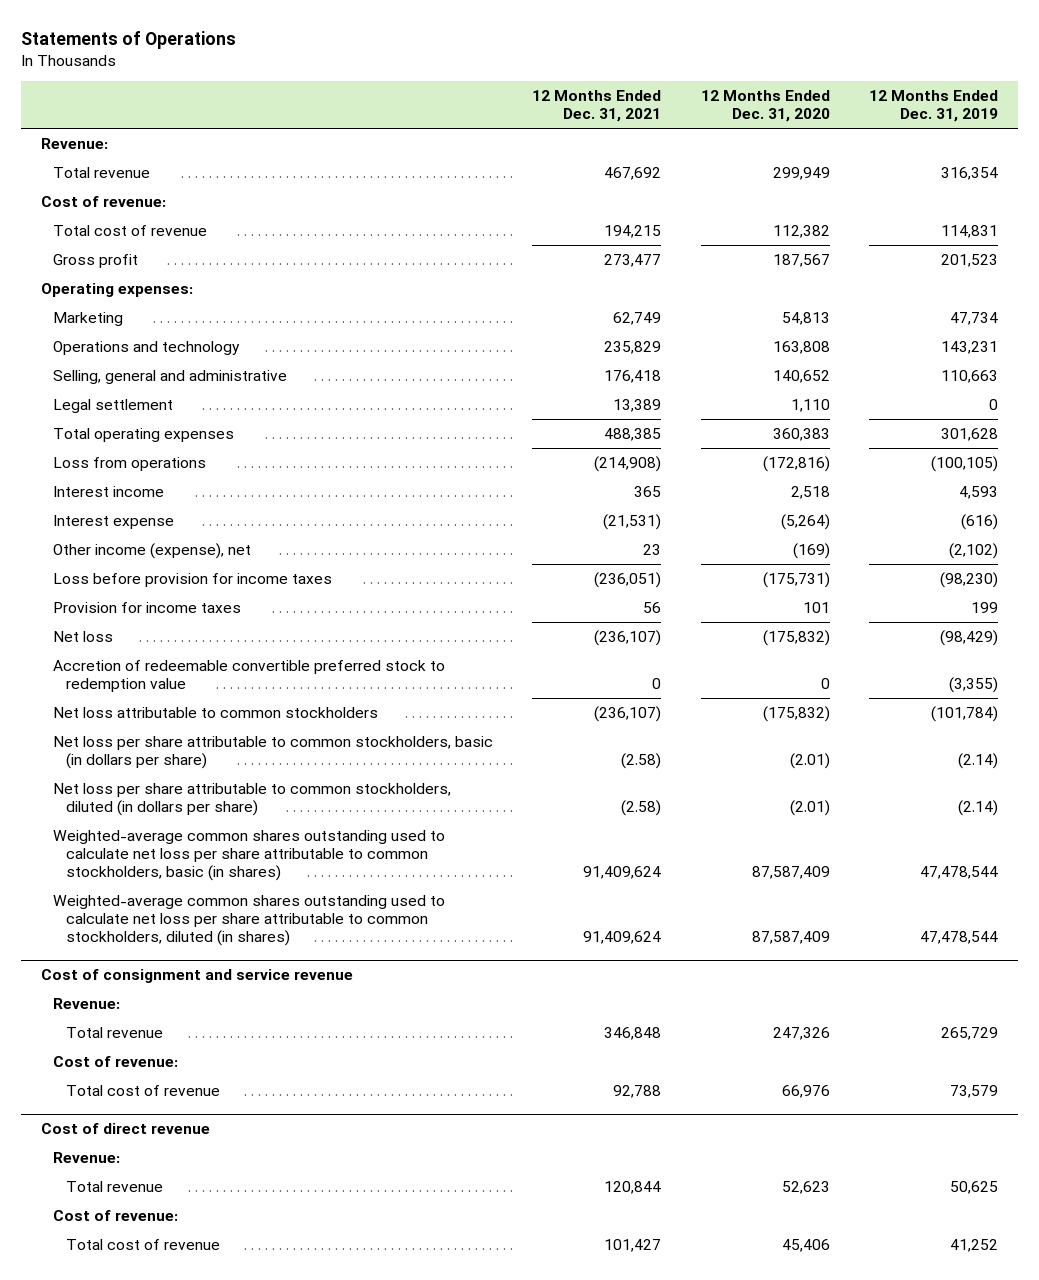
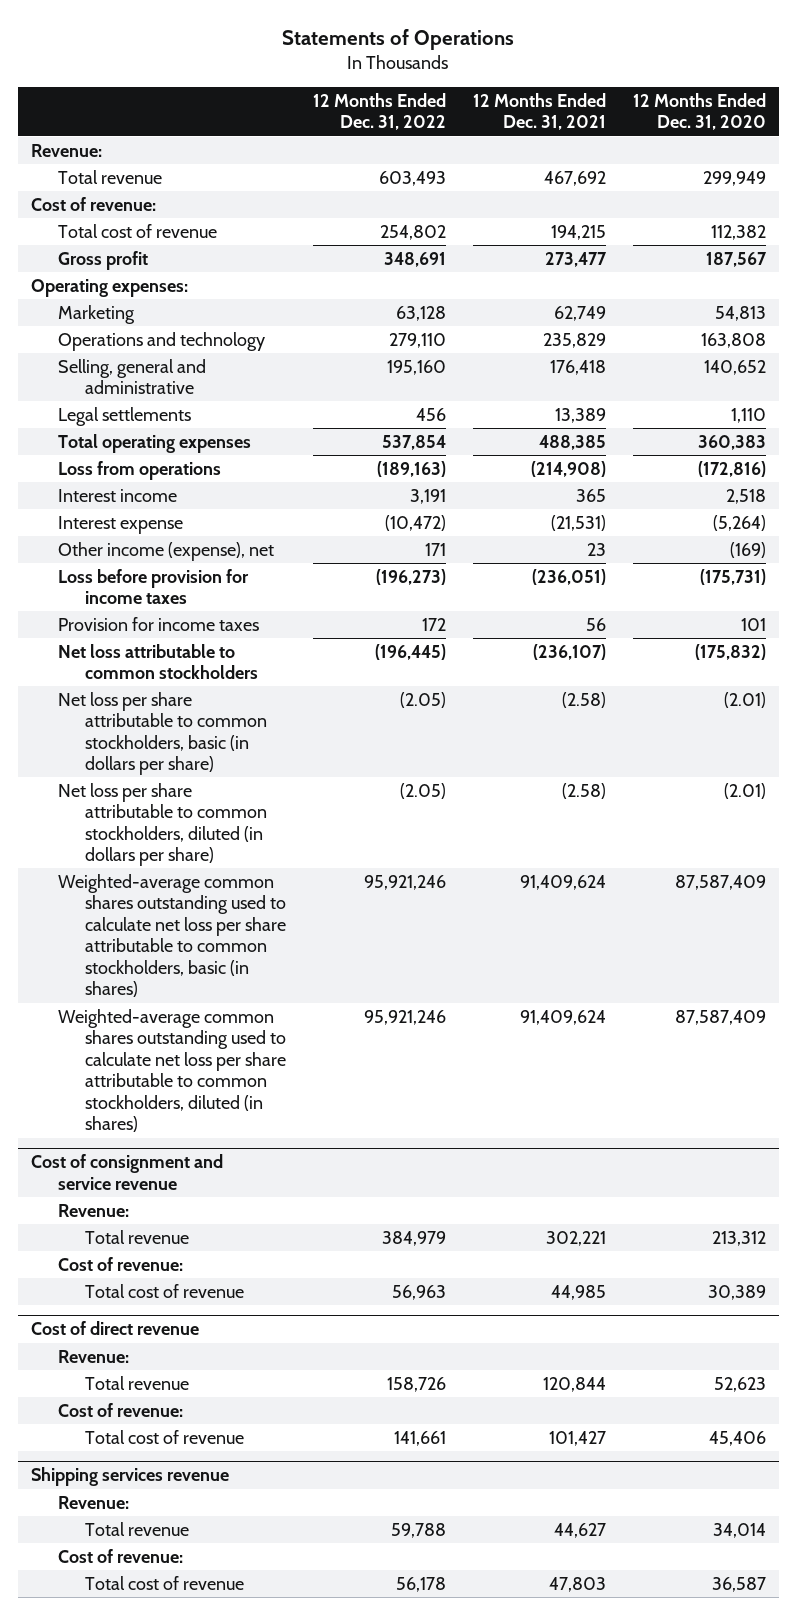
- | 12 Months Ended Dec. 31, 2021 | 12 Months Ended Dec. 31, 2020 | 12 Months Ended Dec. 31, 2019
+ | 12 Months Ended Dec. 31, 2022 | 12 Months Ended Dec. 31, 2021 | 12 Months Ended Dec. 31, 2020
- Legal settlement | 13,389 | 1,110 | 0
+ Legal settlements | 456 | 13,389 | 1,110
- Net loss | (236,107) | (175,832) | (98,429)
- Accretion of redeemable convertible preferred stock to redemption value | 0 | 0 | (3,355)
@ Cost of consignment and service revenue
- Total revenue | 346,848 | 247,326 | 265,729
+ Total revenue | 384,979 | 302,221 | 213,312
- Total cost of revenue | 92,788 | 66,976 | 73,579
+ Total cost of revenue | 56,963 | 44,985 | 30,389
+ Shipping services revenue
+ Revenue:
+ Total revenue | 59,788 | 44,627 | 34,014
+ Cost of revenue:
+ Total cost of revenue | 56,178 | 47,803 | 36,587

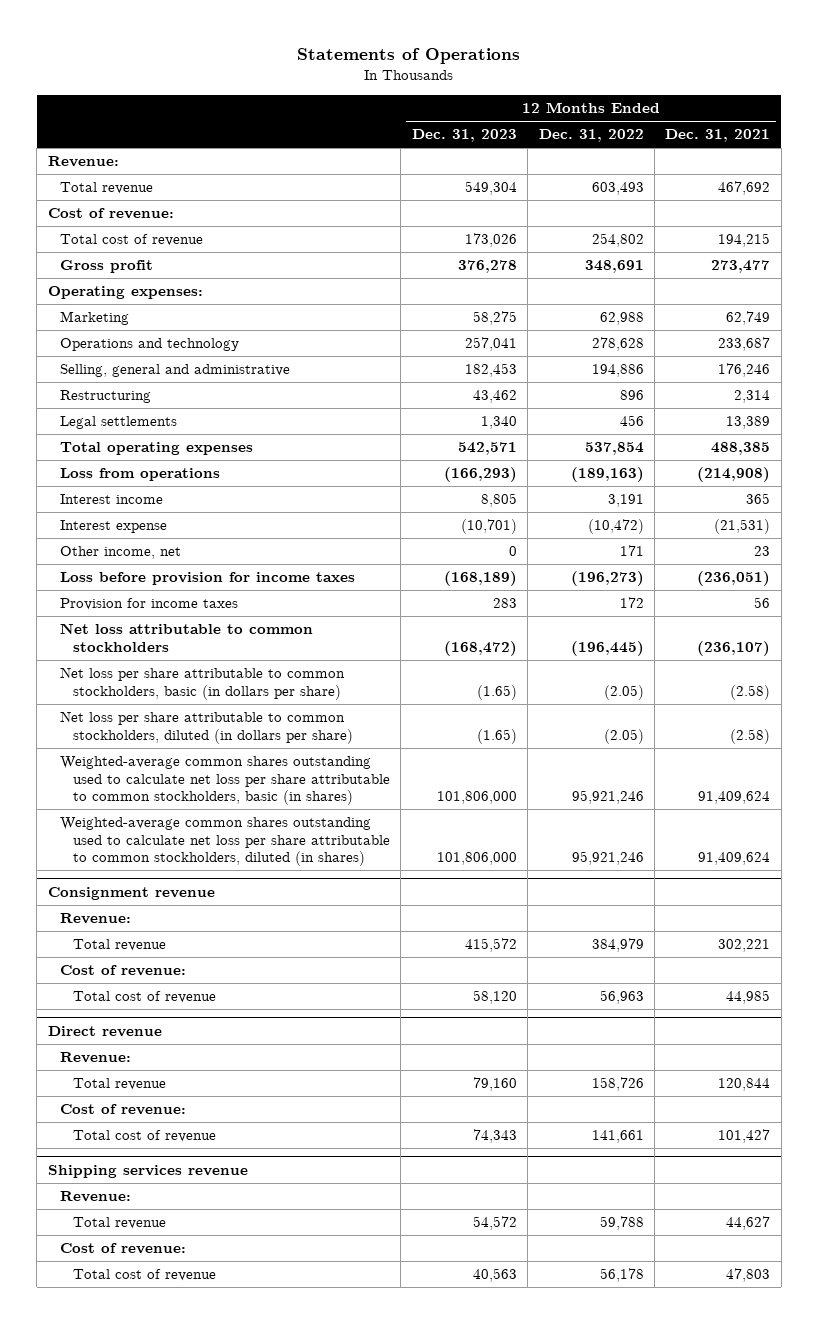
- | 12 Months Ended Dec. 31, 2022 | 12 Months Ended Dec. 31, 2021 | 12 Months Ended Dec. 31, 2020
+ | 12 Months Ended Dec. 31, 2023 | 12 Months Ended Dec. 31, 2022 | 12 Months Ended Dec. 31, 2021
- Marketing | 63,128 | 62,749 | 54,813
- Operations and technology | 279,110 | 235,829 | 163,808
- Selling, general and administrative | 195,160 | 176,418 | 140,652
+ Marketing | 58,275 | 62,988 | 62,749
+ Operations and technology | 257,041 | 278,628 | 233,687
+ Selling, general and administrative | 182,453 | 194,886 | 176,246
+ Restructuring | 43,462 | 896 | 2,314
- Other income (expense), net | 171 | 23 | (169)
+ Other income, net | 0 | 171 | 23
- Cost of consignment and service revenue
+ Consignment revenue
- Cost of direct revenue
+ Direct revenue

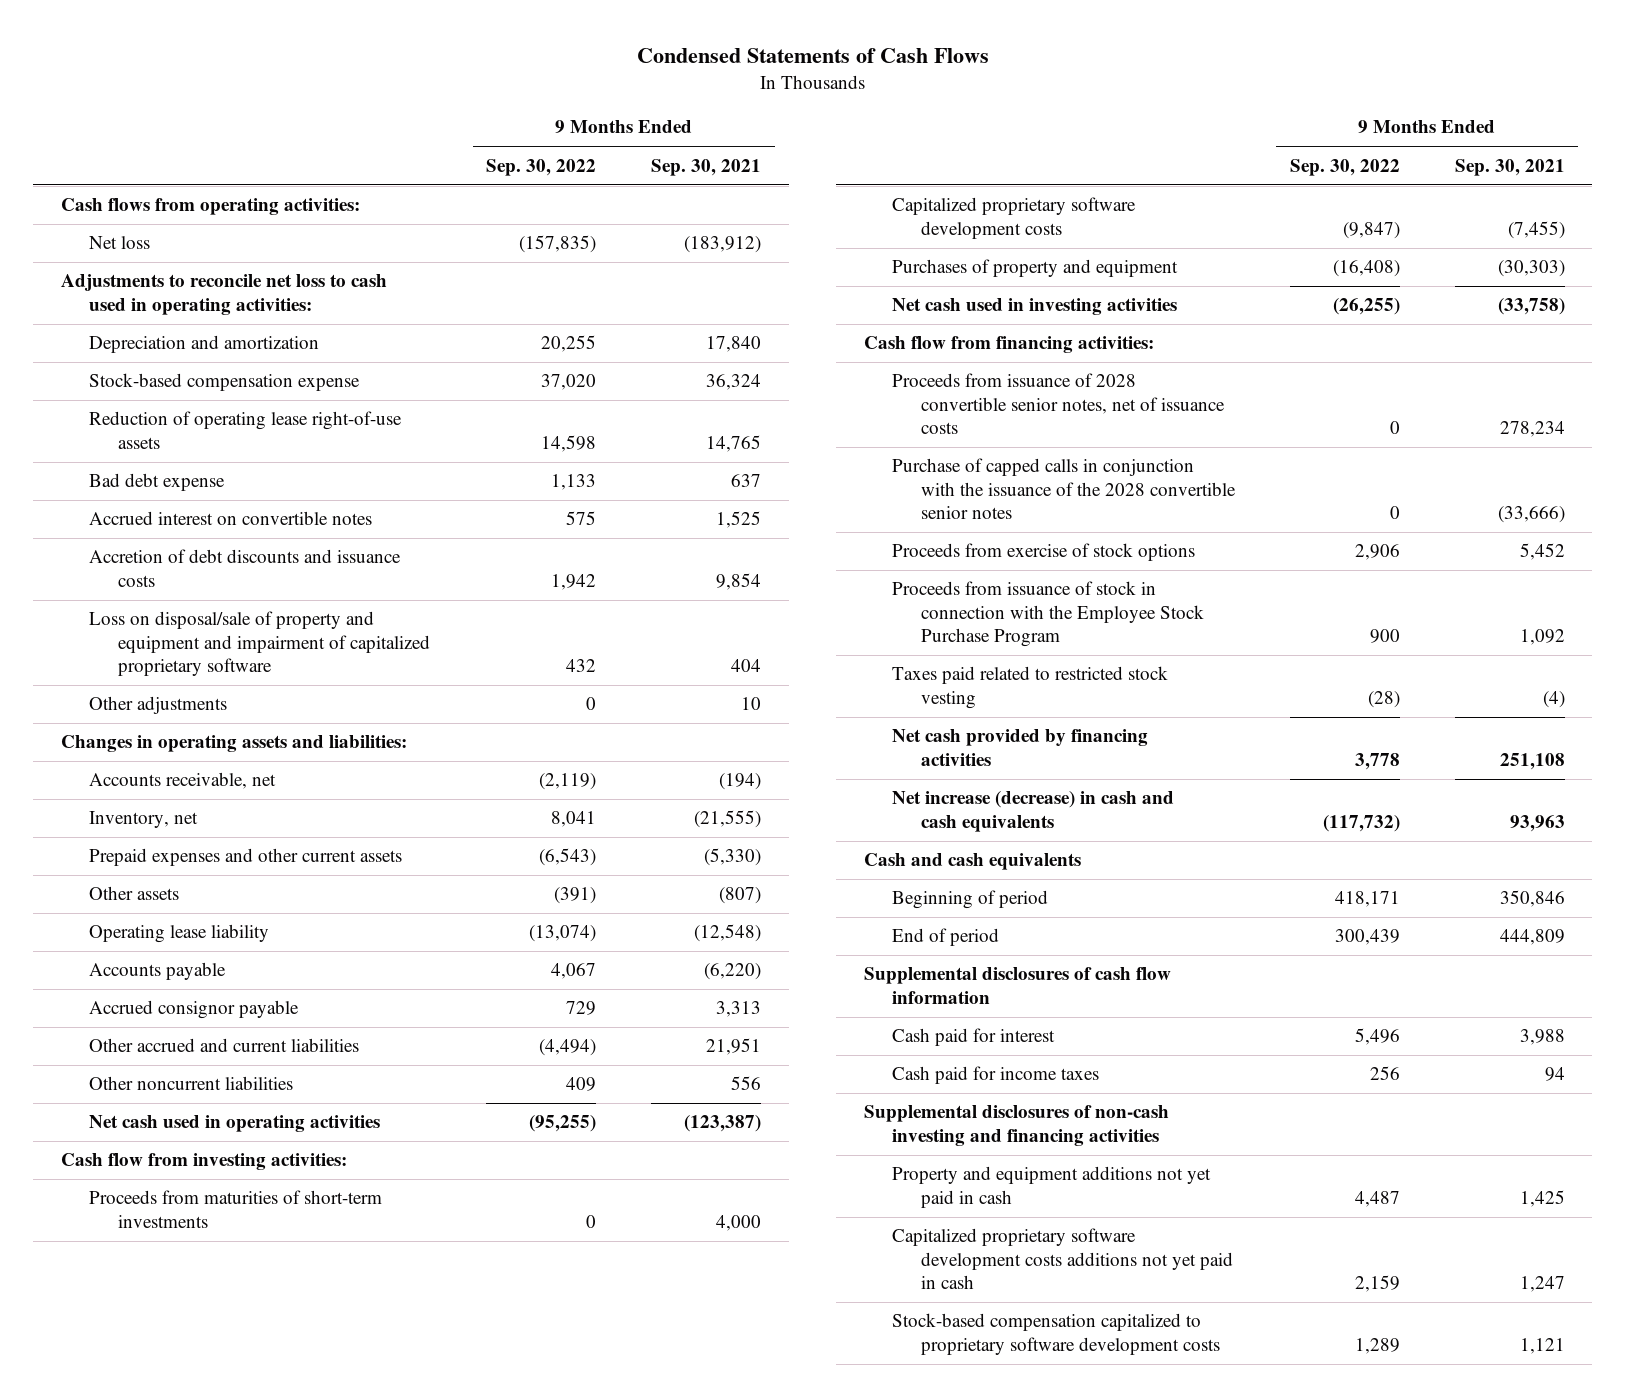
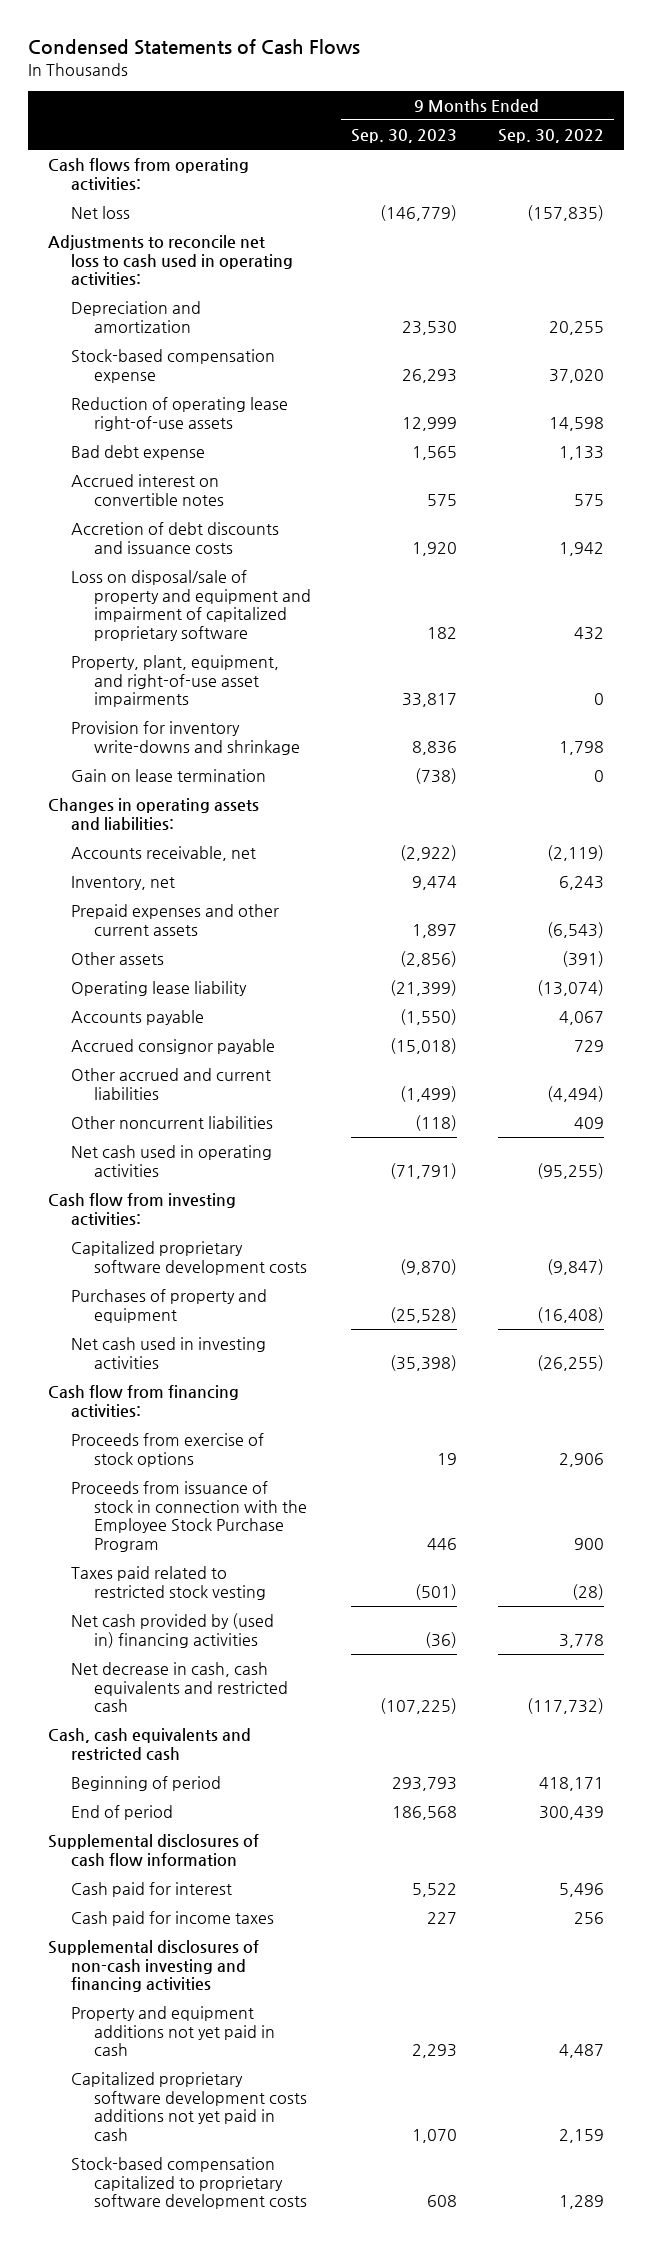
- | 9 Months Ended Sep. 30, 2022 | 9 Months Ended Sep. 30, 2021
+ | 9 Months Ended Sep. 30, 2023 | 9 Months Ended Sep. 30, 2022
- Other adjustments | 0 | 10
+ Property, plant, equipment, and right-of-use asset impairments | 33,817 | 0
+ Provision for inventory write-downs and shrinkage | 8,836 | 1,798
+ Gain on lease termination | (738) | 0
- Inventory, net | 8,041 | (21,555)
+ Inventory, net | 9,474 | 6,243
- Proceeds from maturities of short-term investments | 0 | 4,000
- Proceeds from issuance of 2028 convertible senior notes, net of issuance costs | 0 | 278,234
- Purchase of capped calls in conjunction with the issuance of the 2028 convertible senior notes | 0 | (33,666)
- Net cash provided by financing activities | 3,778 | 251,108
- Net increase (decrease) in cash and cash equivalents | (117,732) | 93,963
- Cash and cash equivalents
+ Net cash provided by (used in) financing activities | (36) | 3,778
+ Net decrease in cash, cash equivalents and restricted cash | (107,225) | (117,732)
+ Cash, cash equivalents and restricted cash

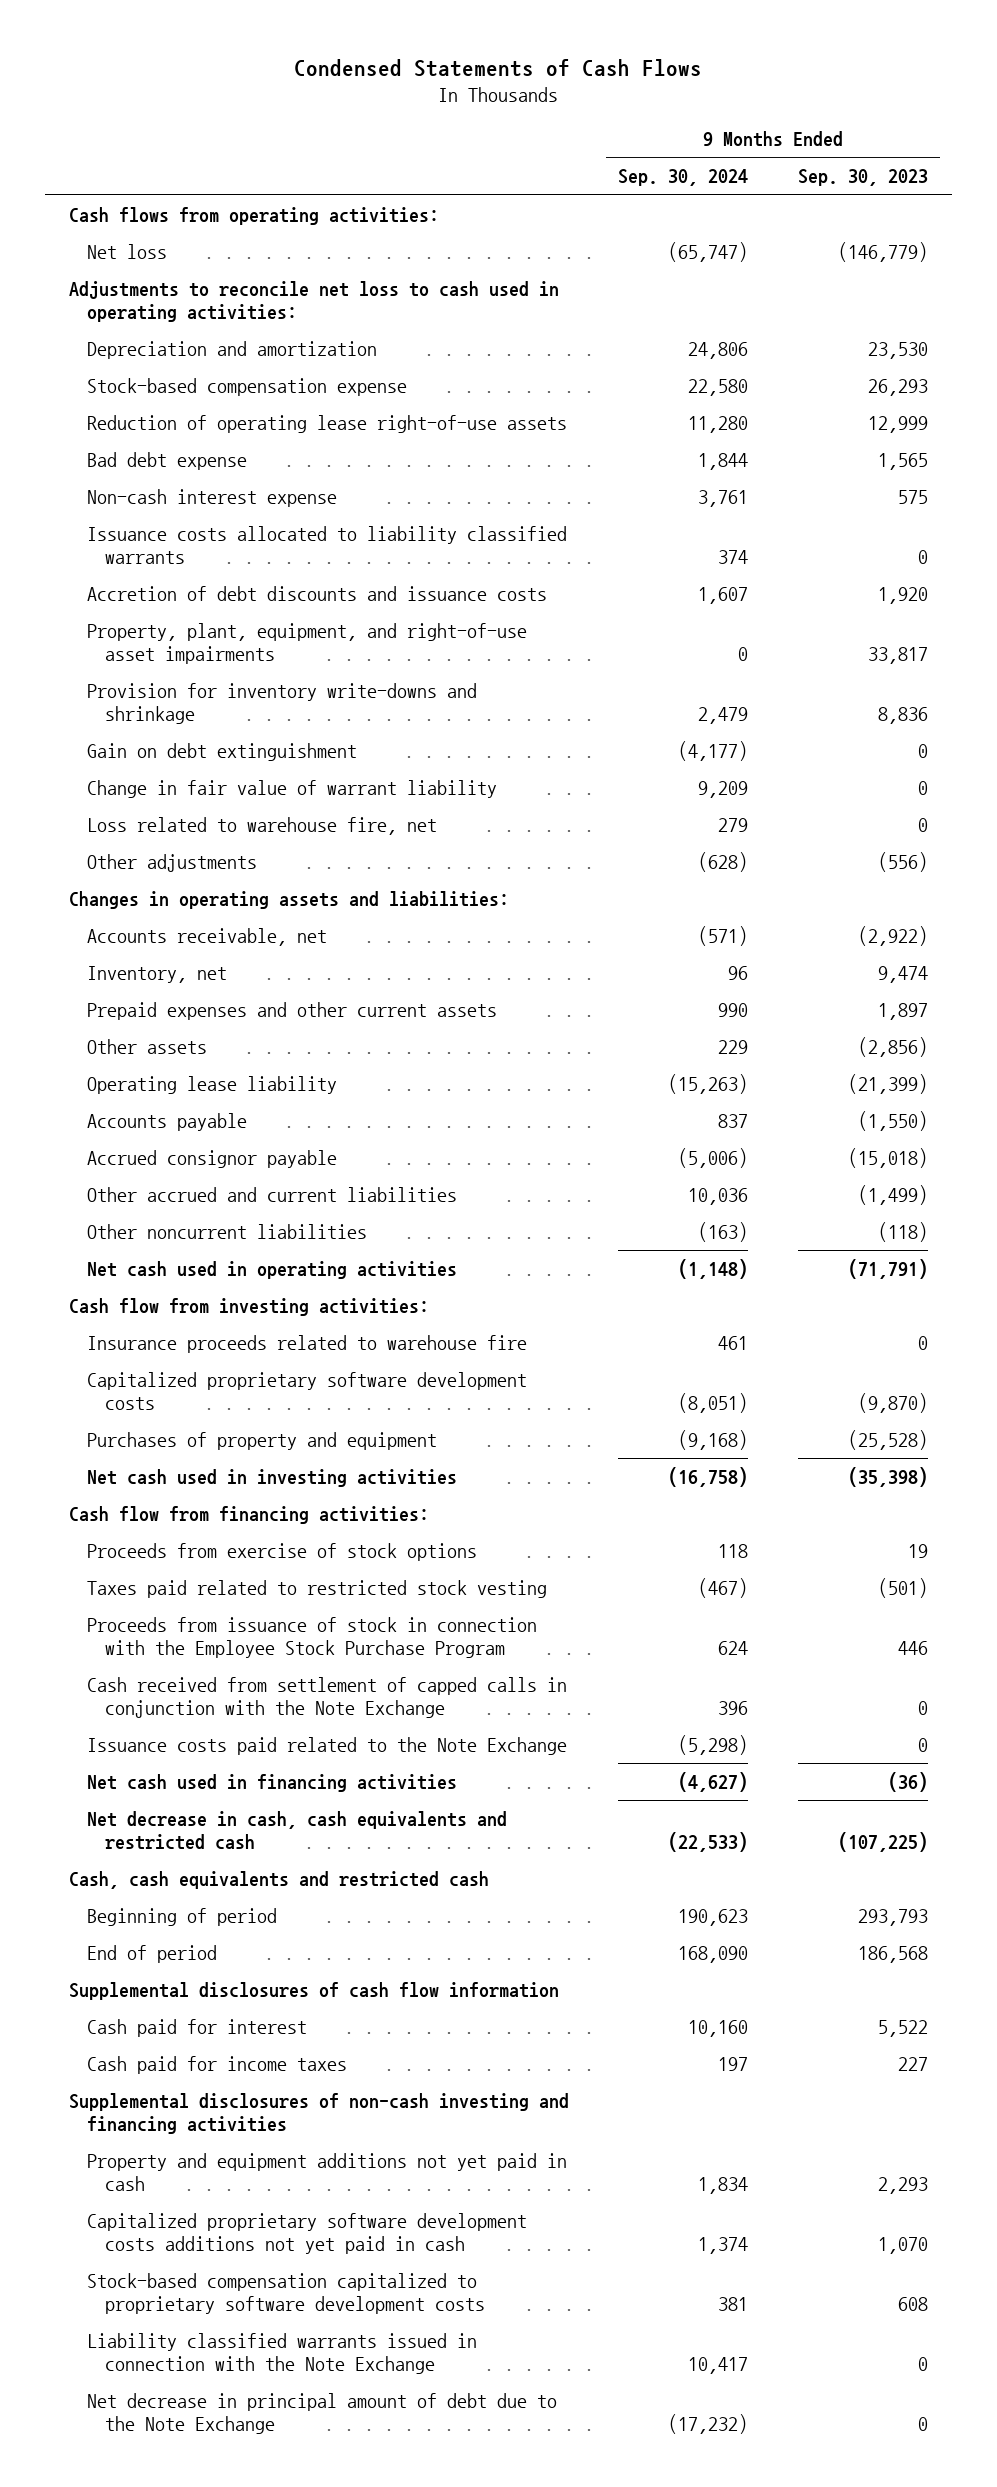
- | 9 Months Ended Sep. 30, 2023 | 9 Months Ended Sep. 30, 2022
+ | 9 Months Ended Sep. 30, 2024 | 9 Months Ended Sep. 30, 2023
- Accrued interest on convertible notes | 575 | 575
+ Non-cash interest expense | 3,761 | 575
+ Issuance costs allocated to liability classified warrants | 374 | 0
- Loss on disposal/sale of property and equipment and impairment of capitalized proprietary software | 182 | 432
- Gain on lease termination | (738) | 0
+ Gain on debt extinguishment | (4,177) | 0
+ Change in fair value of warrant liability | 9,209 | 0
+ Loss related to warehouse fire, net | 279 | 0
+ Other adjustments | (628) | (556)
+ Insurance proceeds related to warehouse fire | 461 | 0
- Net cash provided by (used in) financing activities | (36) | 3,778
moved down: Proceeds from issuance of stock in connection with the Employee Stock Purchase Program | 624 | 446
+ Cash received from settlement of capped calls in conjunction with the Note Exchange | 396 | 0
+ Issuance costs paid related to the Note Exchange | (5,298) | 0
+ Net cash used in financing activities | (4,627) | (36)
+ Liability classified warrants issued in connection with the Note Exchange | 10,417 | 0
+ Net decrease in principal amount of debt due to the Note Exchange | (17,232) | 0

